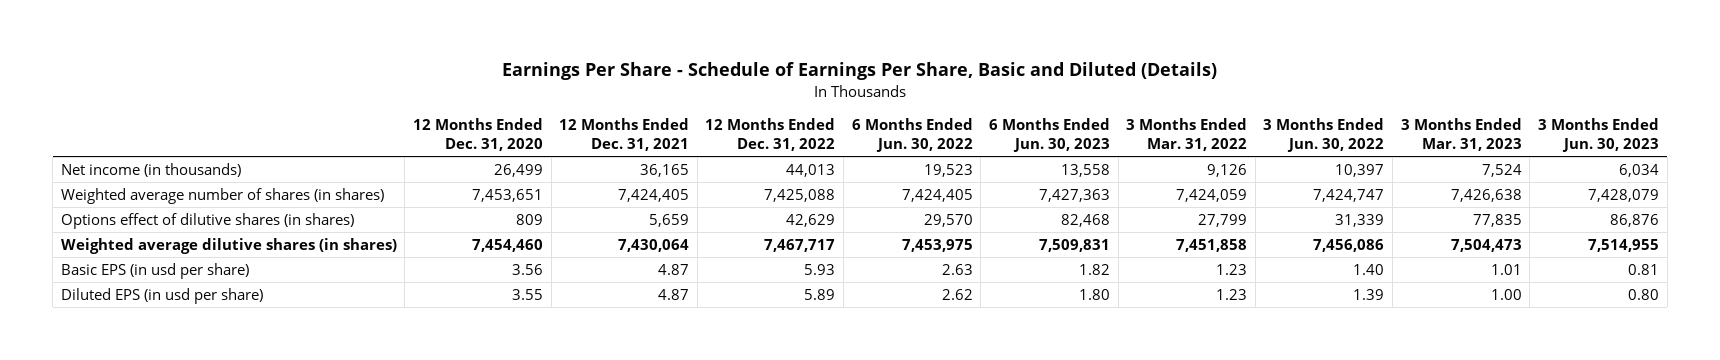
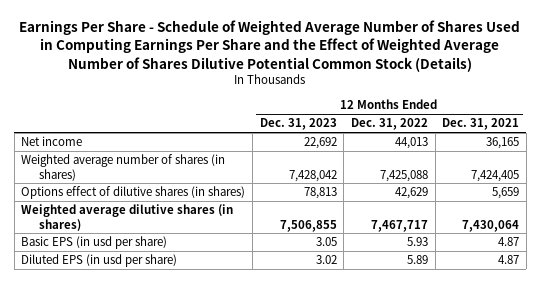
- Earnings Per Share - Schedule of Earnings Per Share, Basic and Diluted (Details)
+ Earnings Per Share - Schedule of Weighted Average Number of Shares Used in Computing Earnings Per Share and the Effect of Weighted Average Number of Shares Dilutive Potential Common Stock (Details)
- | 12 Months Ended Dec. 31, 2020 | 12 Months Ended Dec. 31, 2021 | 12 Months Ended Dec. 31, 2022 | 6 Months Ended Jun. 30, 2022 | 6 Months Ended Jun. 30, 2023 | 3 Months Ended Mar. 31, 2022 | 3 Months Ended Jun. 30, 2022 | 3 Months Ended Mar. 31, 2023 | 3 Months Ended Jun. 30, 2023
+ | 12 Months Ended Dec. 31, 2023 | 12 Months Ended Dec. 31, 2022 | 12 Months Ended Dec. 31, 2021
- Net income (in thousands) | 26,499 | 36,165 | 44,013 | 19,523 | 13,558 | 9,126 | 10,397 | 7,524 | 6,034
+ Net income | 22,692 | 44,013 | 36,165

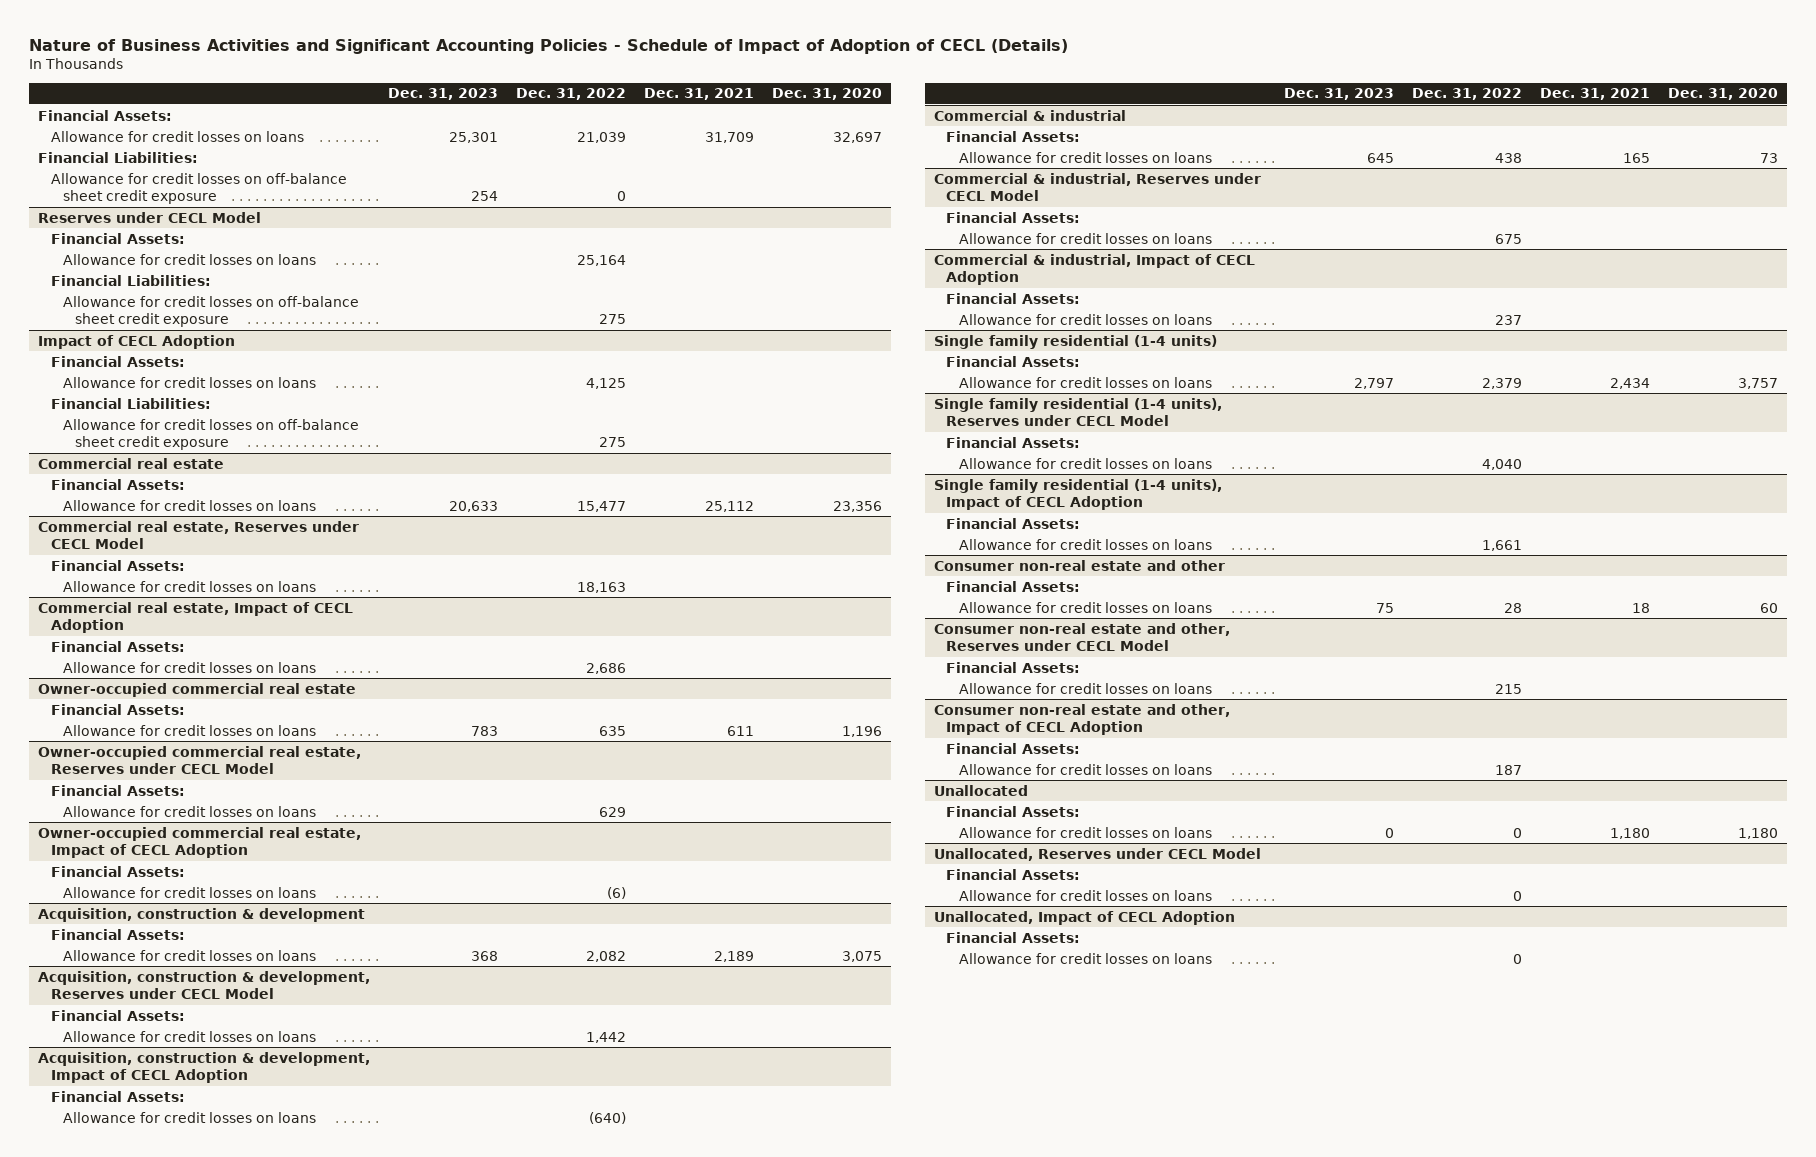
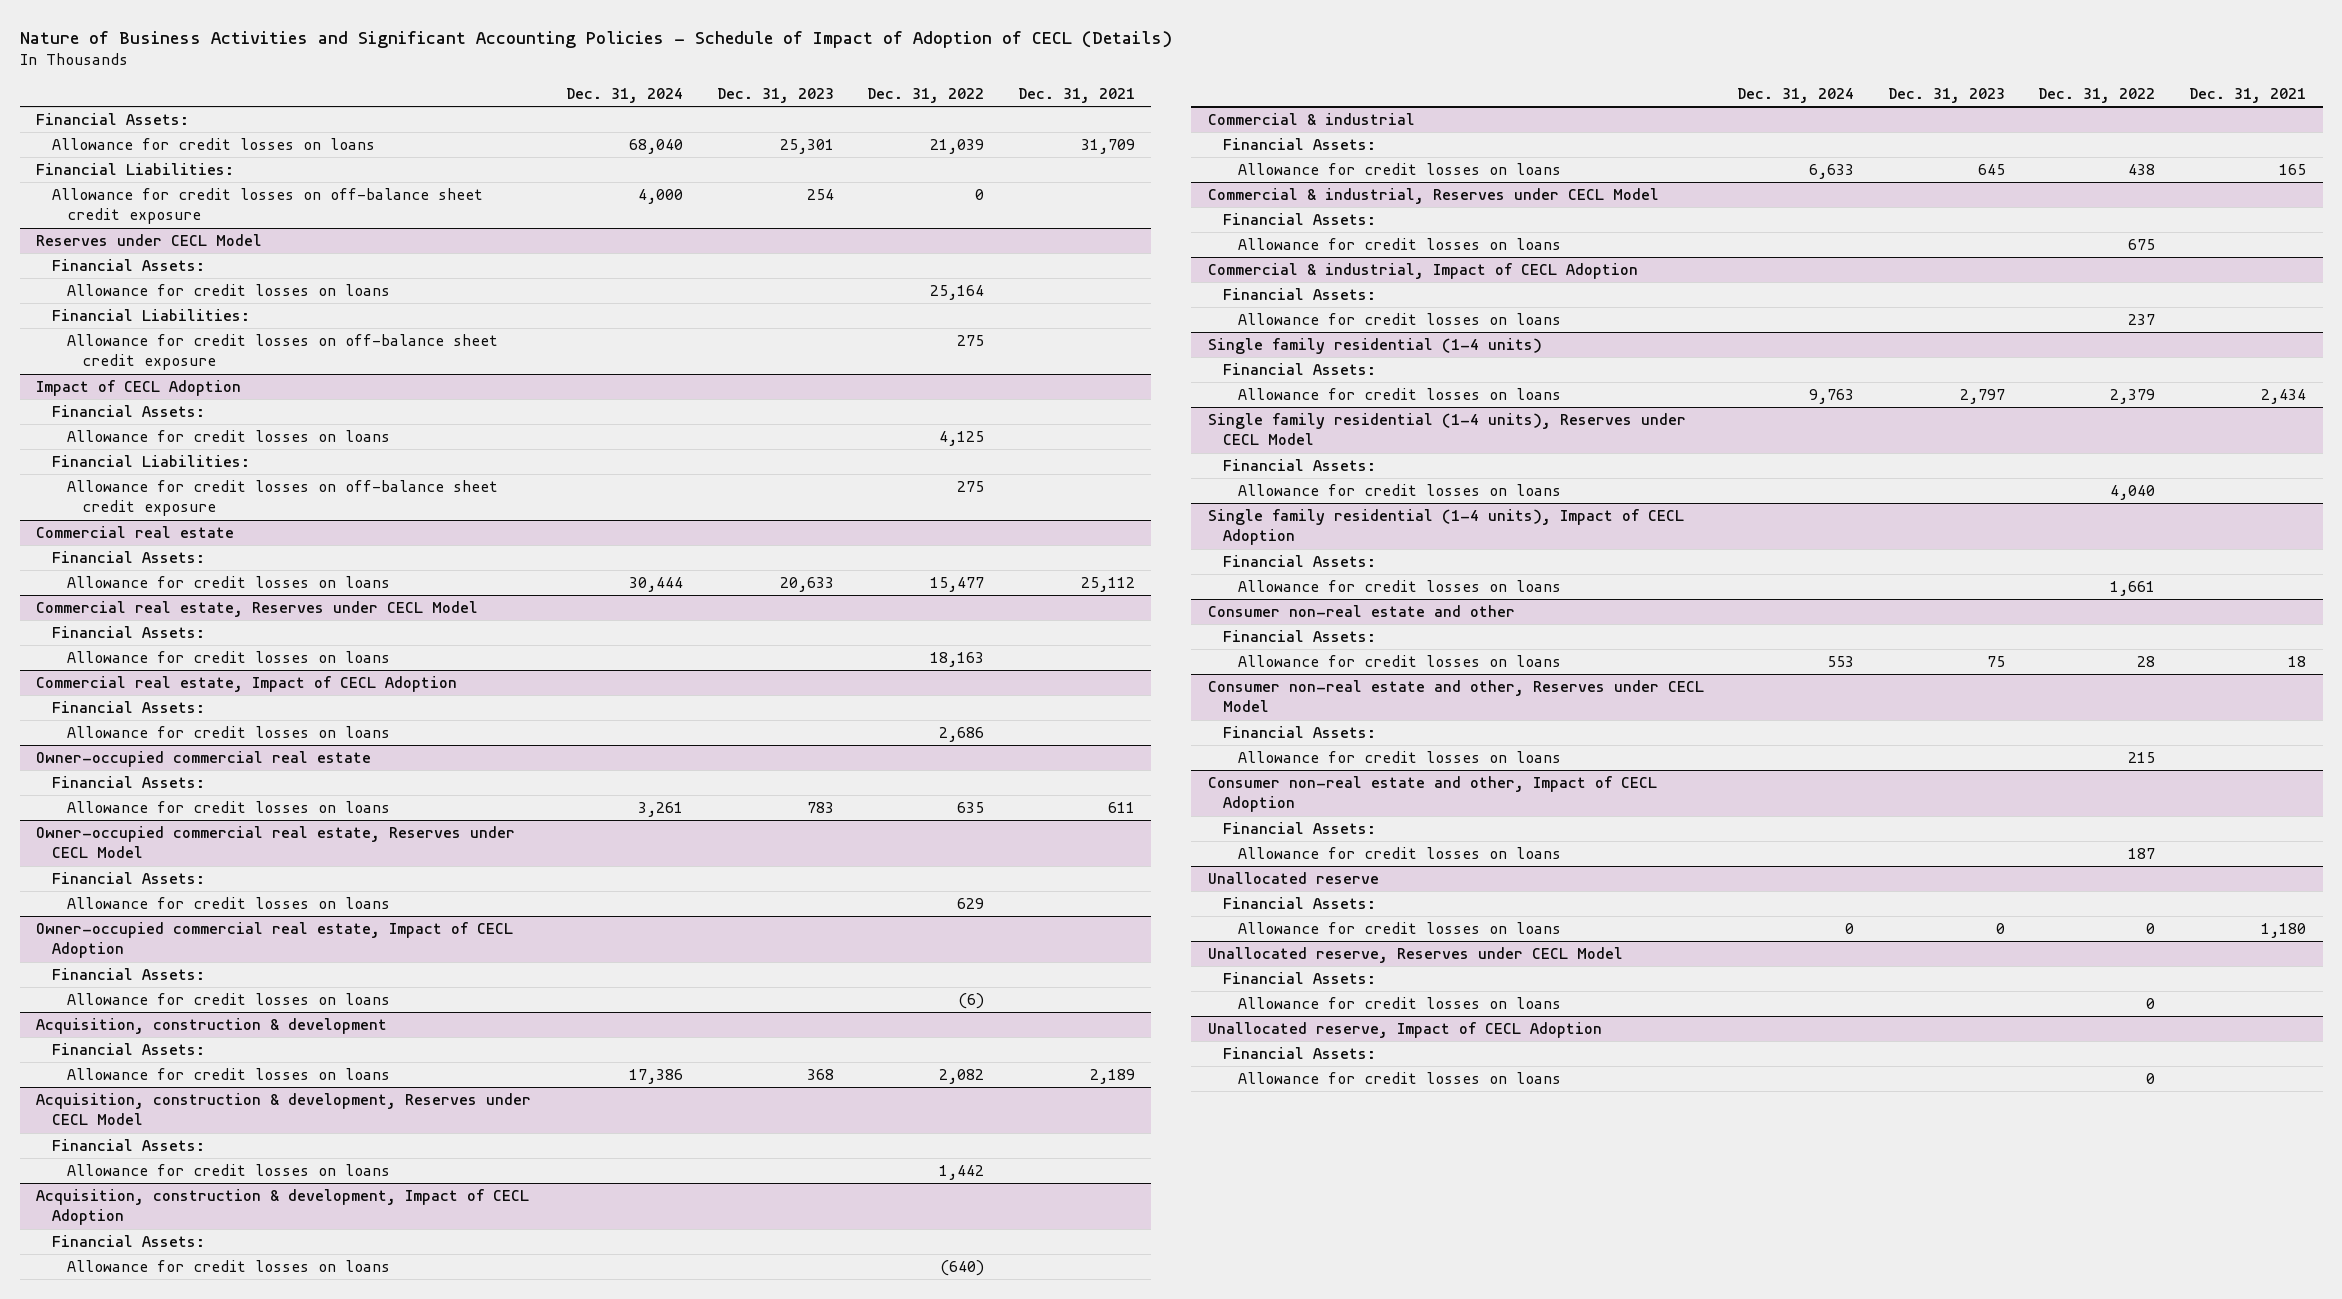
- | Dec. 31, 2023 | Dec. 31, 2022 | Dec. 31, 2021 | Dec. 31, 2020
+ | Dec. 31, 2024 | Dec. 31, 2023 | Dec. 31, 2022 | Dec. 31, 2021
- Unallocated
+ Unallocated reserve
- Unallocated, Reserves under CECL Model
+ Unallocated reserve, Reserves under CECL Model
- Unallocated, Impact of CECL Adoption
+ Unallocated reserve, Impact of CECL Adoption

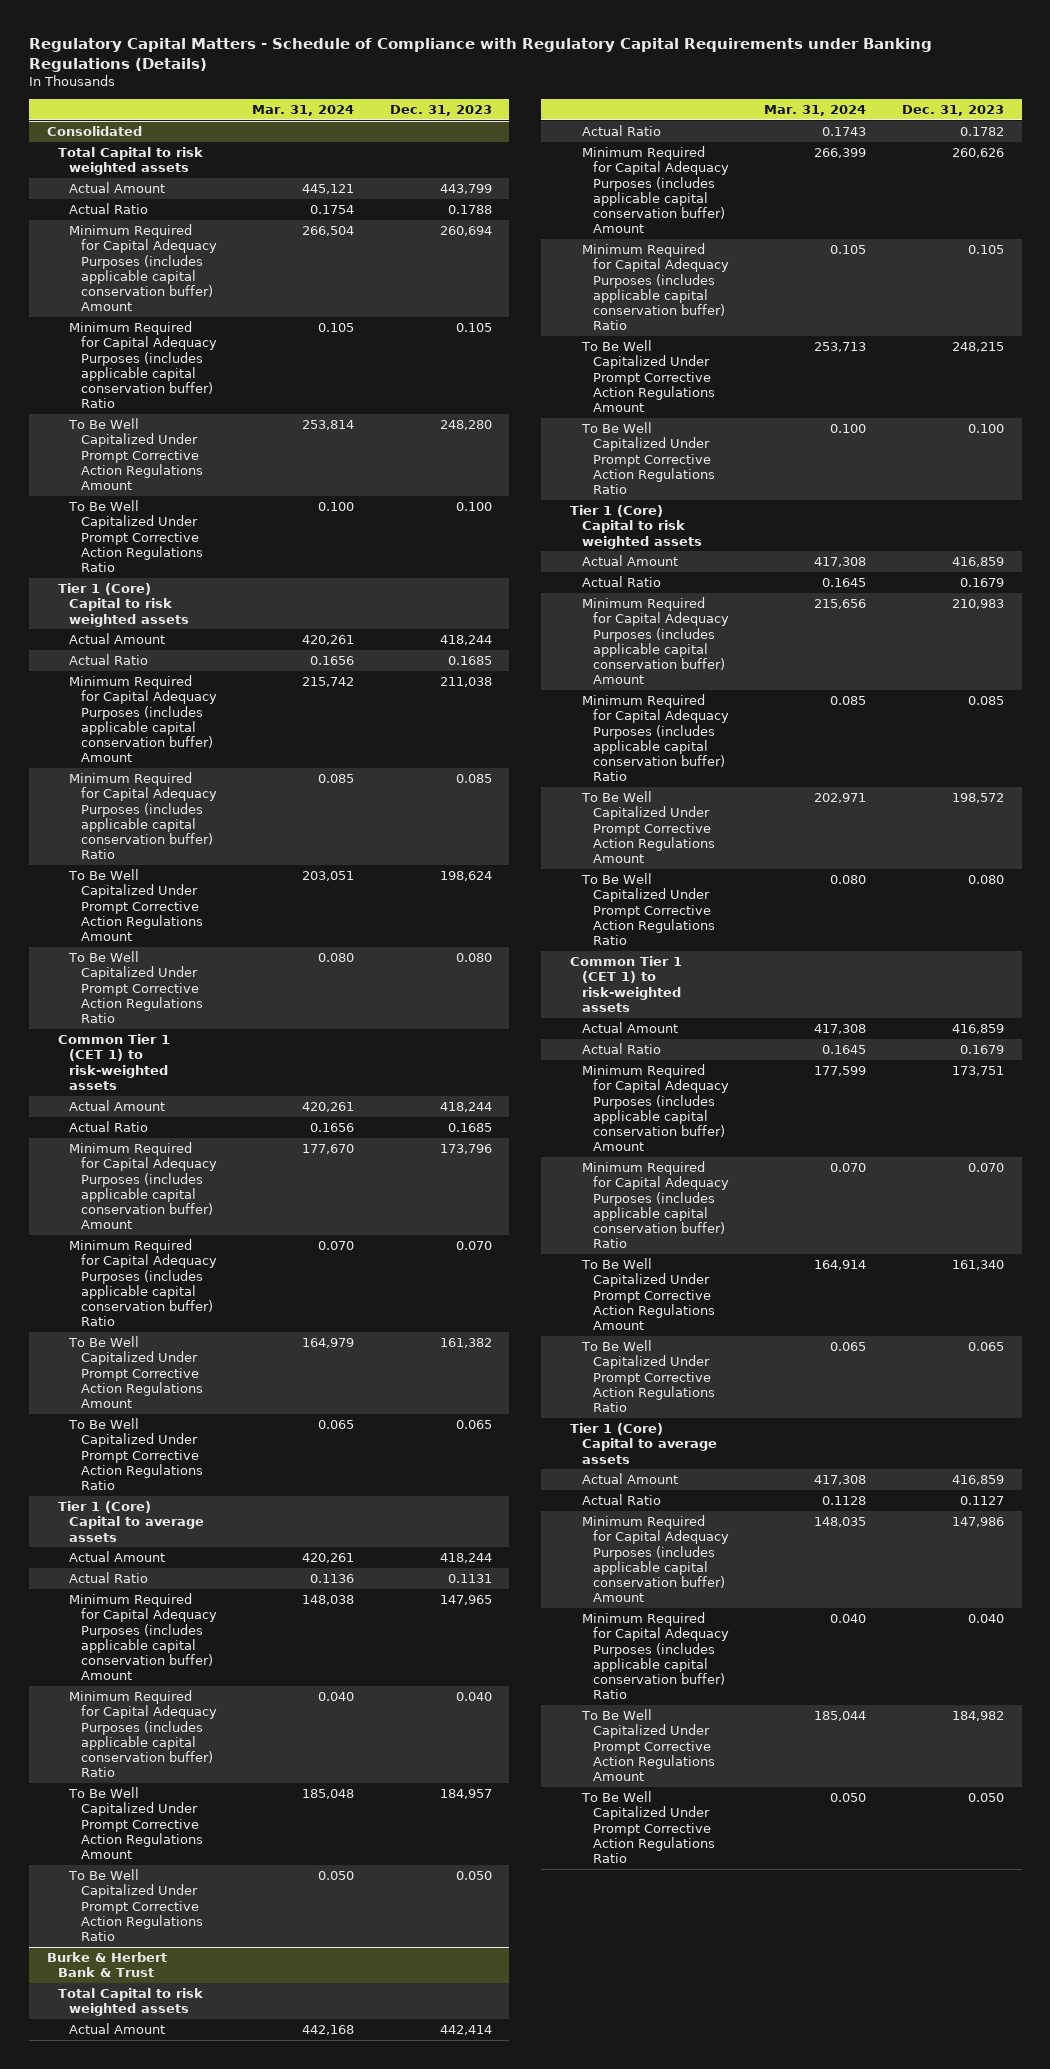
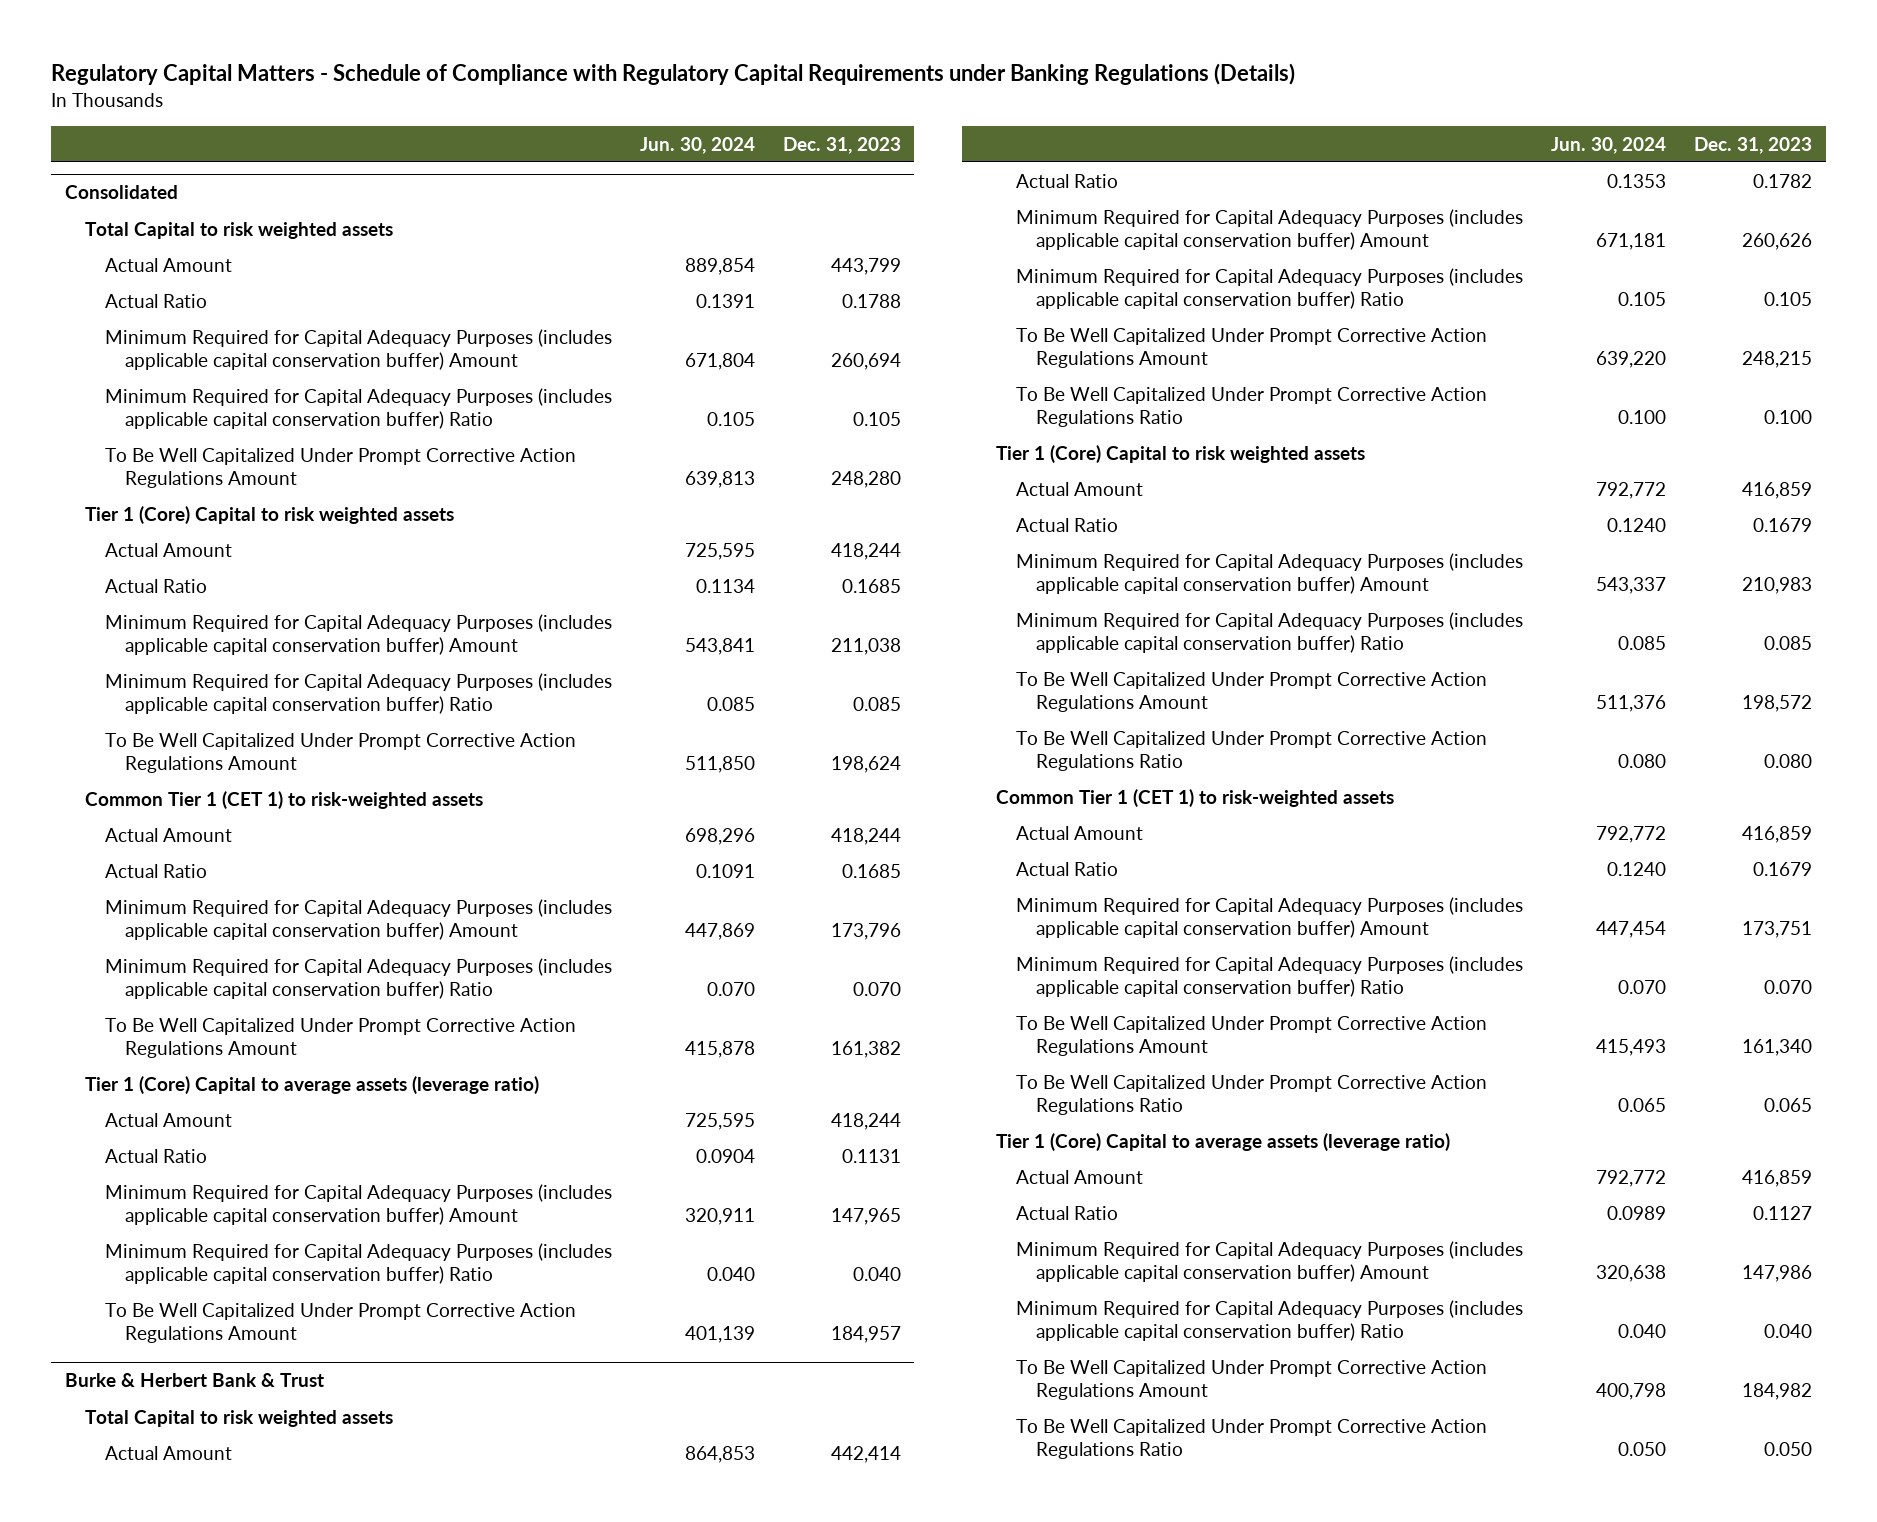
- | Mar. 31, 2024 | Dec. 31, 2023
+ | Jun. 30, 2024 | Dec. 31, 2023
@ Consolidated
- To Be Well Capitalized Under Prompt Corrective Action Regulations Ratio | 0.100 | 0.100
- To Be Well Capitalized Under Prompt Corrective Action Regulations Ratio | 0.080 | 0.080
- To Be Well Capitalized Under Prompt Corrective Action Regulations Ratio | 0.065 | 0.065
- Tier 1 (Core) Capital to average assets
+ Tier 1 (Core) Capital to average assets (leverage ratio)
- To Be Well Capitalized Under Prompt Corrective Action Regulations Ratio | 0.050 | 0.050
@ Burke & Herbert Bank & Trust
- Tier 1 (Core) Capital to average assets
+ Tier 1 (Core) Capital to average assets (leverage ratio)

